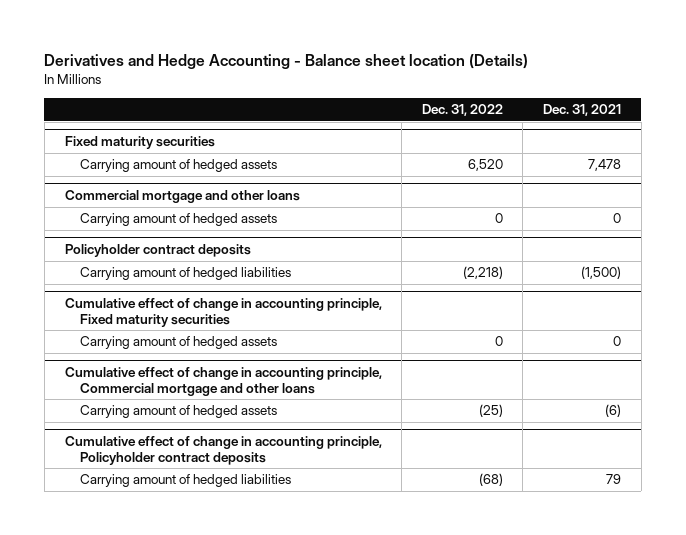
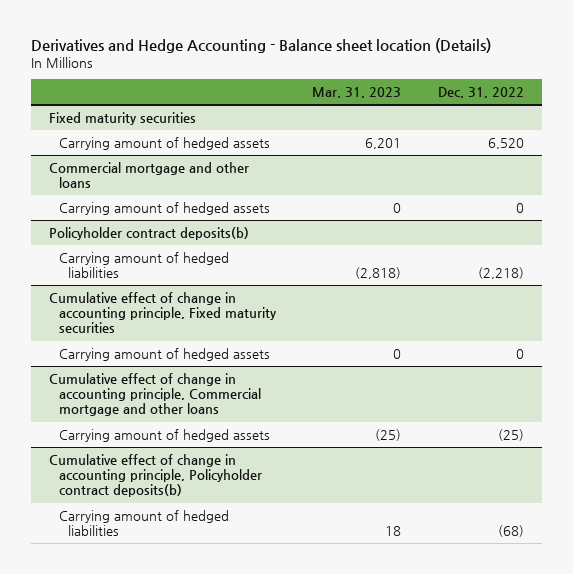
- | Dec. 31, 2022 | Dec. 31, 2021
+ | Mar. 31, 2023 | Dec. 31, 2022
- Policyholder contract deposits
+ Policyholder contract deposits(b)
- Cumulative effect of change in accounting principle, Policyholder contract deposits
+ Cumulative effect of change in accounting principle, Policyholder contract deposits(b)

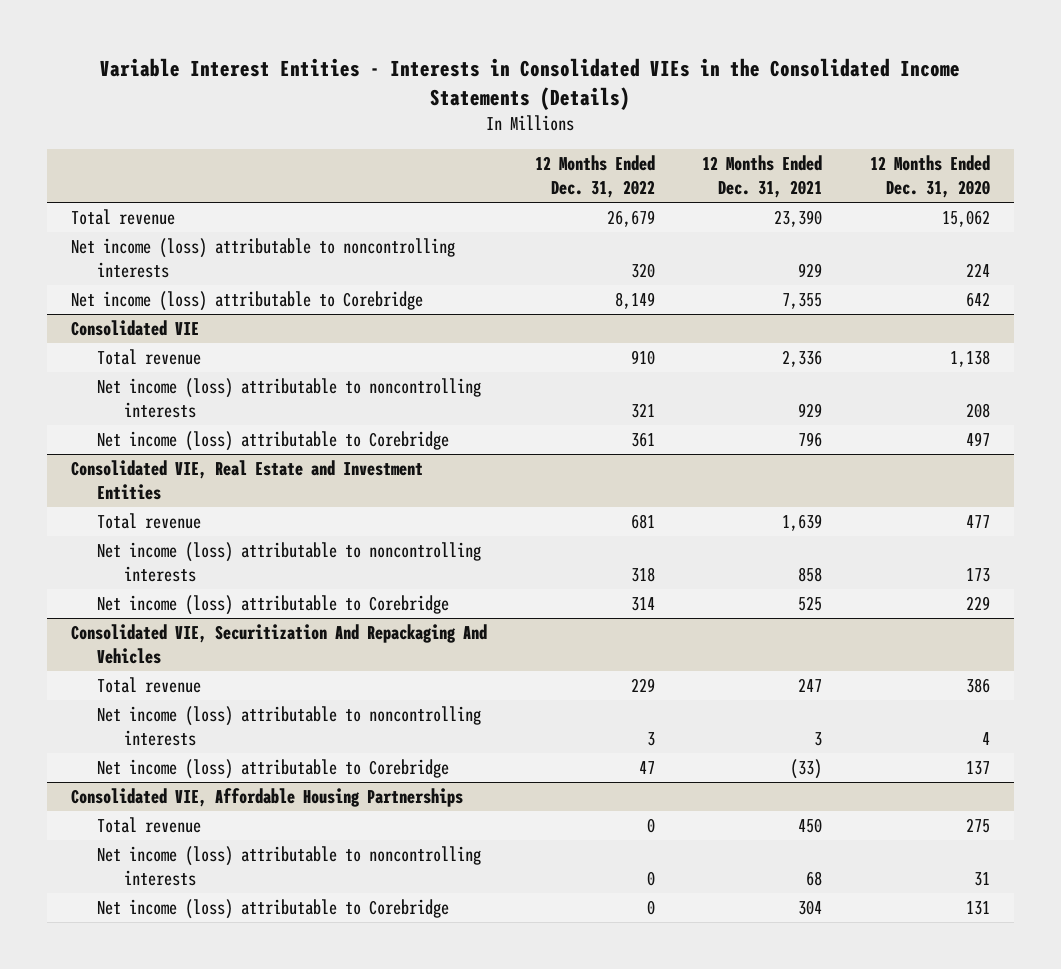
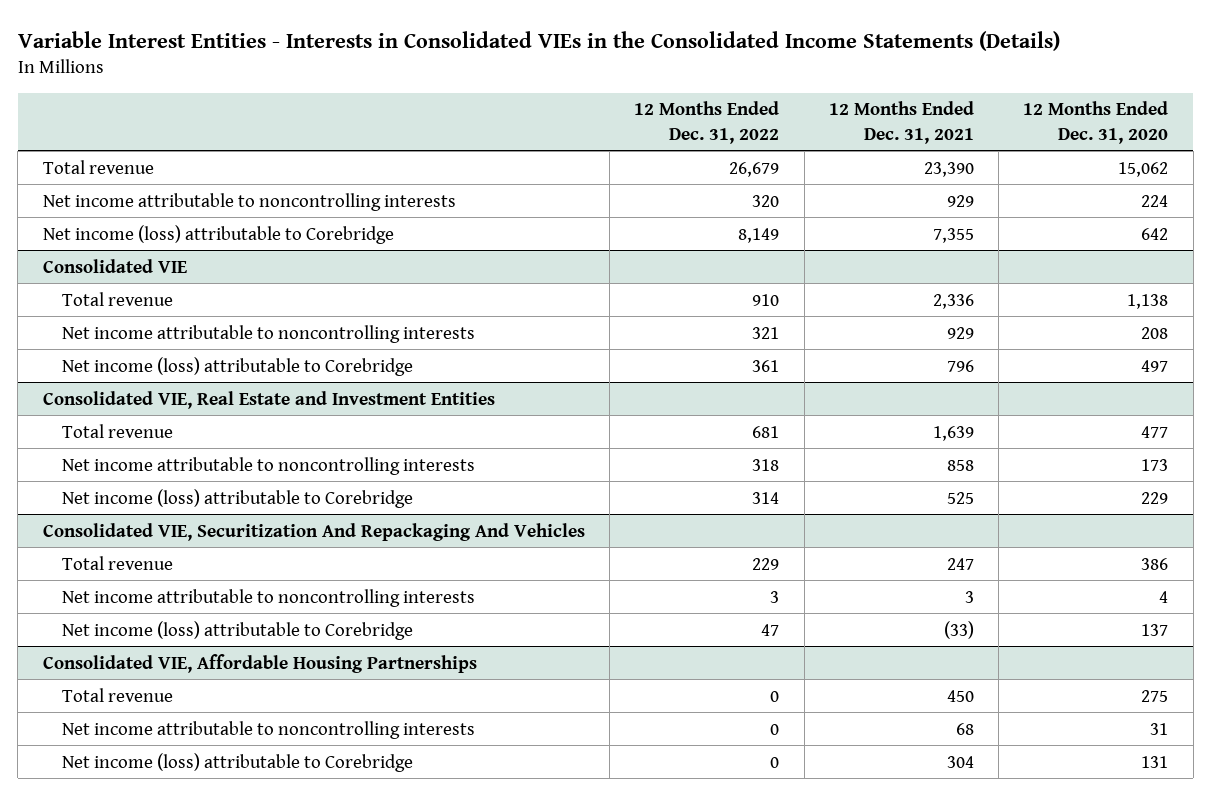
- Net income (loss) attributable to noncontrolling interests | 320 | 929 | 224
+ Net income attributable to noncontrolling interests | 320 | 929 | 224
@ Consolidated VIE
- Net income (loss) attributable to noncontrolling interests | 321 | 929 | 208
+ Net income attributable to noncontrolling interests | 321 | 929 | 208
@ Consolidated VIE, Real Estate and Investment Entities
- Net income (loss) attributable to noncontrolling interests | 318 | 858 | 173
+ Net income attributable to noncontrolling interests | 318 | 858 | 173
@ Consolidated VIE, Securitization And Repackaging And Vehicles
- Net income (loss) attributable to noncontrolling interests | 3 | 3 | 4
+ Net income attributable to noncontrolling interests | 3 | 3 | 4
@ Consolidated VIE, Affordable Housing Partnerships
- Net income (loss) attributable to noncontrolling interests | 0 | 68 | 31
+ Net income attributable to noncontrolling interests | 0 | 68 | 31

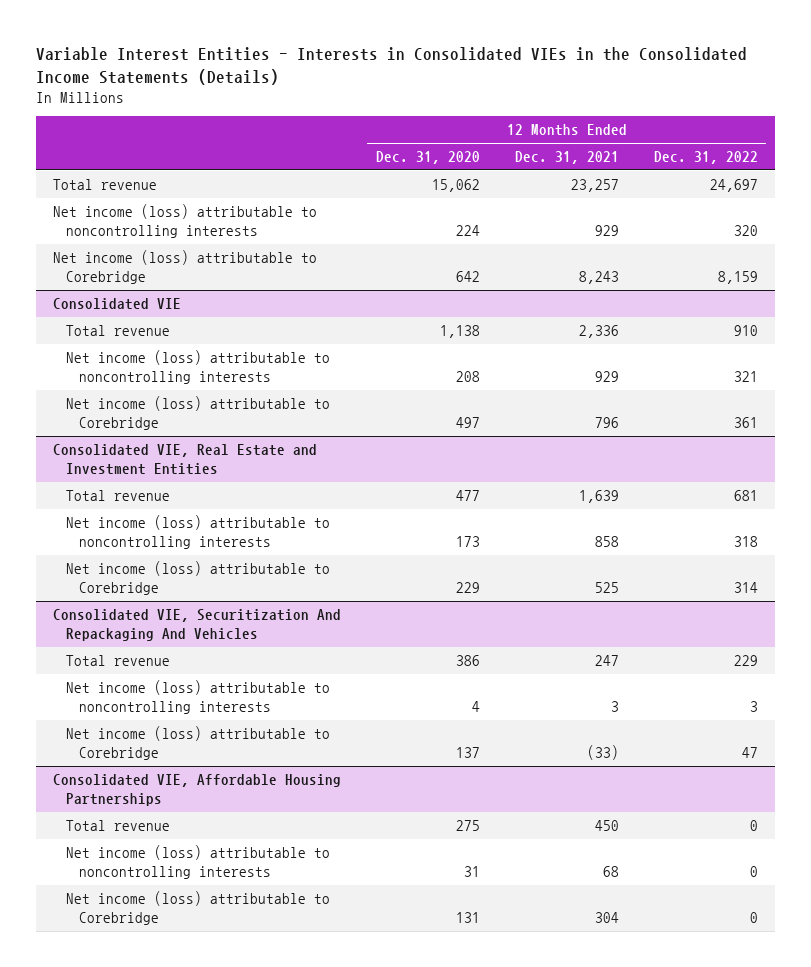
- | 12 Months Ended Dec. 31, 2022 | 12 Months Ended Dec. 31, 2021 | 12 Months Ended Dec. 31, 2020
+ | 12 Months Ended Dec. 31, 2020 | 12 Months Ended Dec. 31, 2021 | 12 Months Ended Dec. 31, 2022
- Total revenue | 26,679 | 23,390 | 15,062
- Net income attributable to noncontrolling interests | 320 | 929 | 224
- Net income (loss) attributable to Corebridge | 8,149 | 7,355 | 642
+ Total revenue | 15,062 | 23,257 | 24,697
+ Net income (loss) attributable to noncontrolling interests | 224 | 929 | 320
+ Net income (loss) attributable to Corebridge | 642 | 8,243 | 8,159
@ Consolidated VIE
- Net income attributable to noncontrolling interests | 321 | 929 | 208
+ Net income (loss) attributable to noncontrolling interests | 208 | 929 | 321
@ Consolidated VIE, Real Estate and Investment Entities
- Net income attributable to noncontrolling interests | 318 | 858 | 173
+ Net income (loss) attributable to noncontrolling interests | 173 | 858 | 318
@ Consolidated VIE, Securitization And Repackaging And Vehicles
- Net income attributable to noncontrolling interests | 3 | 3 | 4
+ Net income (loss) attributable to noncontrolling interests | 4 | 3 | 3
@ Consolidated VIE, Affordable Housing Partnerships
- Net income attributable to noncontrolling interests | 0 | 68 | 31
+ Net income (loss) attributable to noncontrolling interests | 31 | 68 | 0

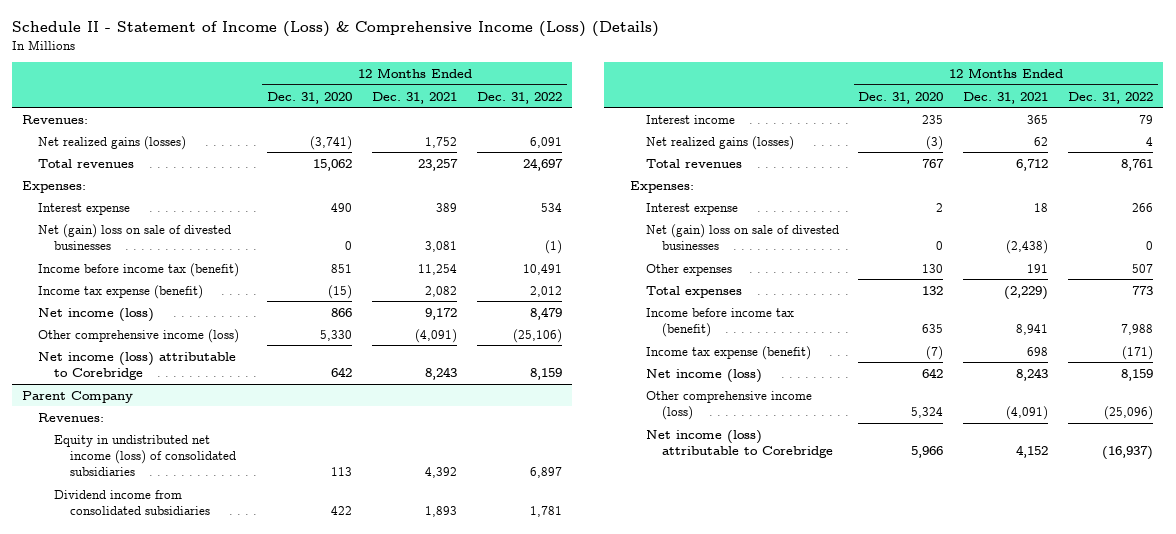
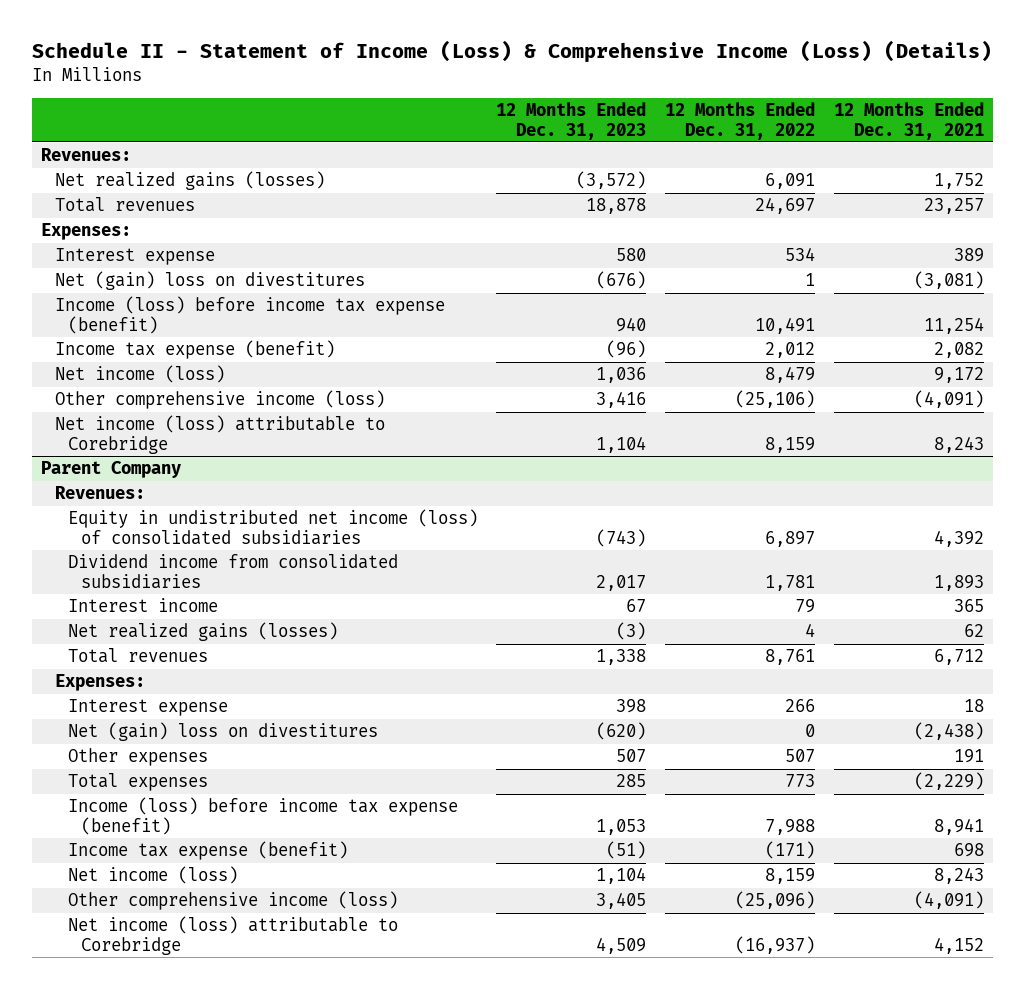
- | 12 Months Ended Dec. 31, 2020 | 12 Months Ended Dec. 31, 2021 | 12 Months Ended Dec. 31, 2022
+ | 12 Months Ended Dec. 31, 2023 | 12 Months Ended Dec. 31, 2022 | 12 Months Ended Dec. 31, 2021
- Net (gain) loss on sale of divested businesses | 0 | 3,081 | (1)
- Income before income tax (benefit) | 851 | 11,254 | 10,491
+ Net (gain) loss on divestitures | (676) | 1 | (3,081)
+ Income (loss) before income tax expense (benefit) | 940 | 10,491 | 11,254
@ Parent Company
- Net (gain) loss on sale of divested businesses | 0 | (2,438) | 0
+ Net (gain) loss on divestitures | (620) | 0 | (2,438)
- Income before income tax (benefit) | 635 | 8,941 | 7,988
+ Income (loss) before income tax expense (benefit) | 1,053 | 7,988 | 8,941

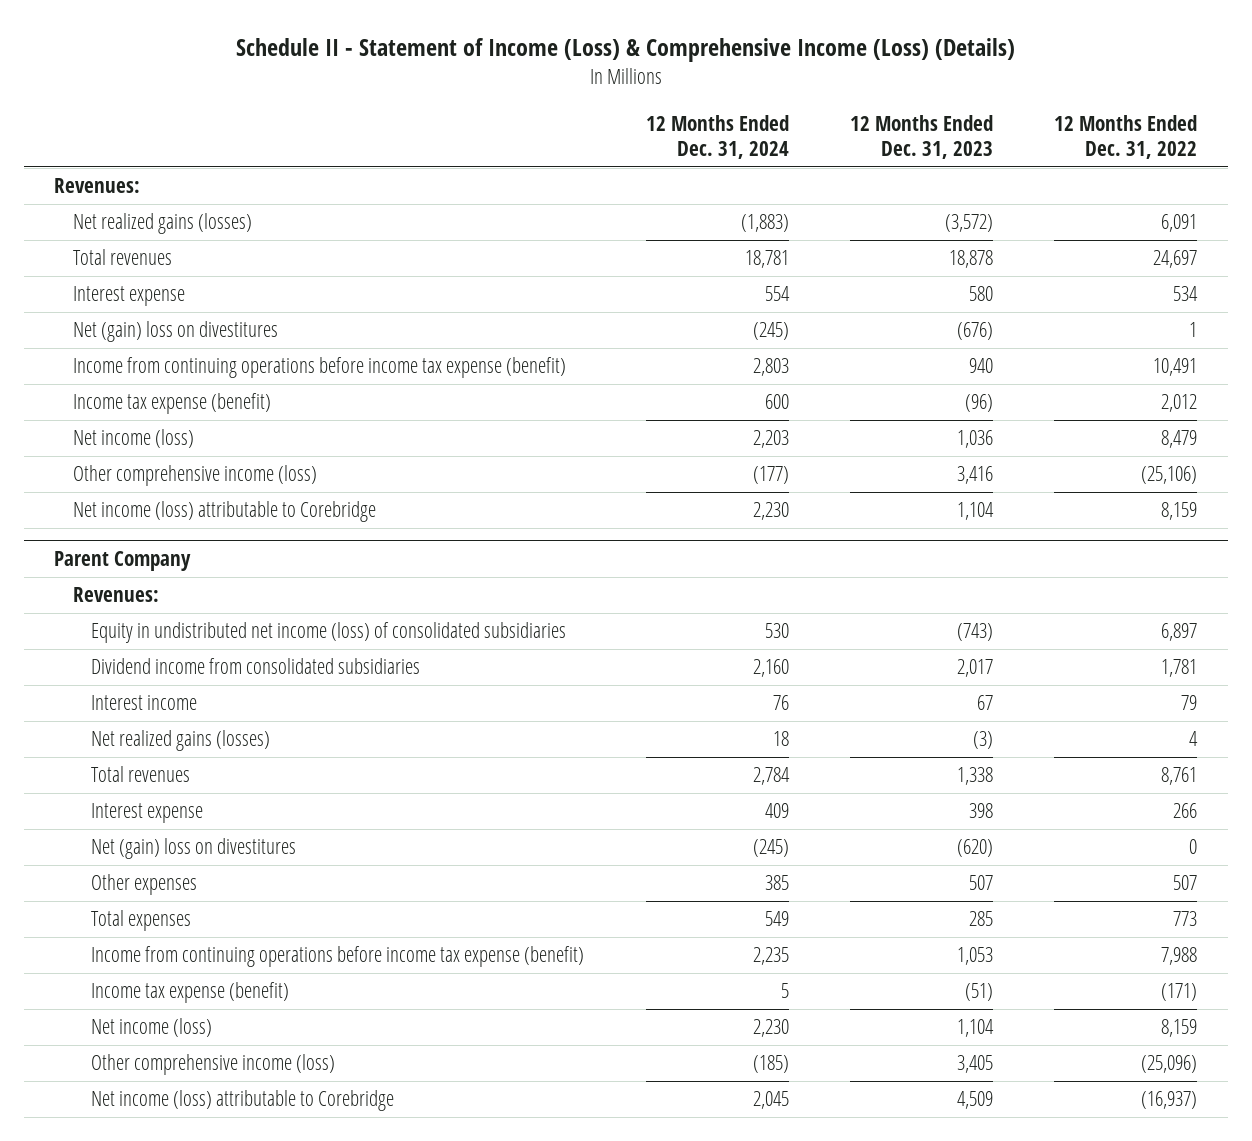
- | 12 Months Ended Dec. 31, 2023 | 12 Months Ended Dec. 31, 2022 | 12 Months Ended Dec. 31, 2021
+ | 12 Months Ended Dec. 31, 2024 | 12 Months Ended Dec. 31, 2023 | 12 Months Ended Dec. 31, 2022
- Expenses:
- Income (loss) before income tax expense (benefit) | 940 | 10,491 | 11,254
+ Income from continuing operations before income tax expense (benefit) | 2,803 | 940 | 10,491
@ Parent Company
- Expenses:
- Income (loss) before income tax expense (benefit) | 1,053 | 7,988 | 8,941
+ Income from continuing operations before income tax expense (benefit) | 2,235 | 1,053 | 7,988

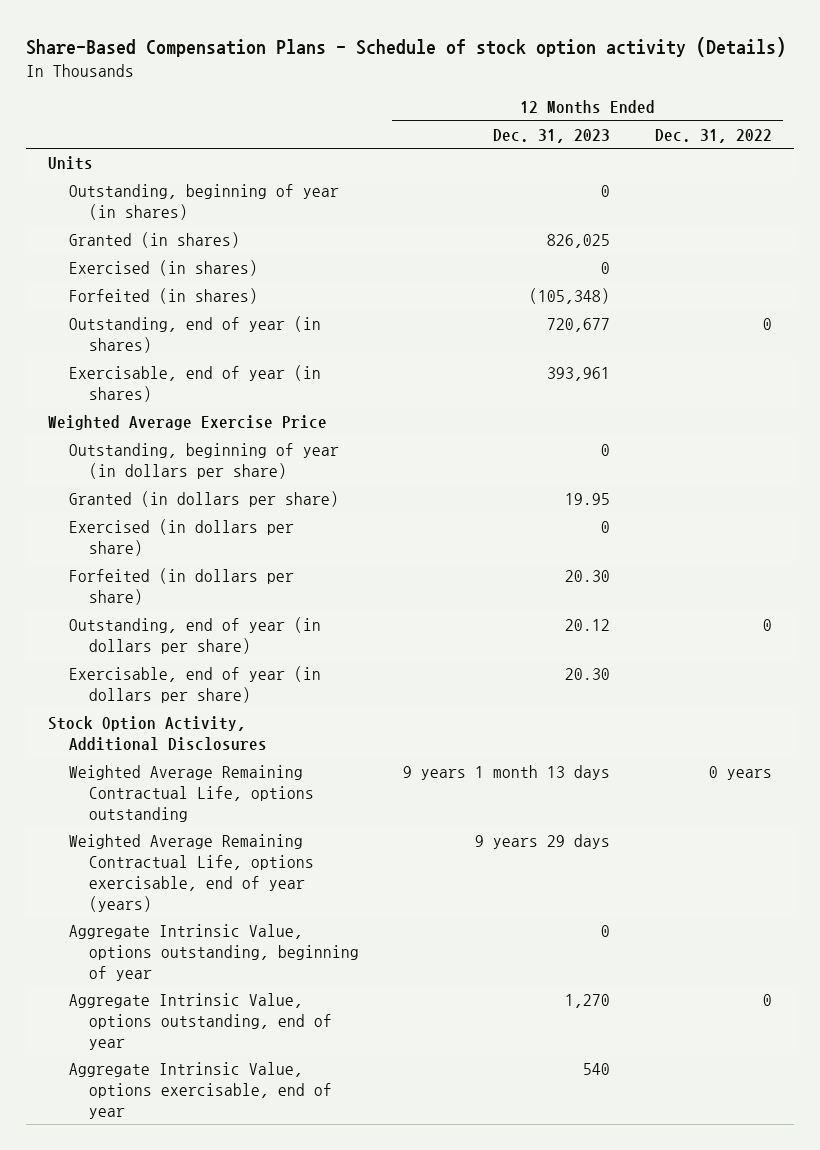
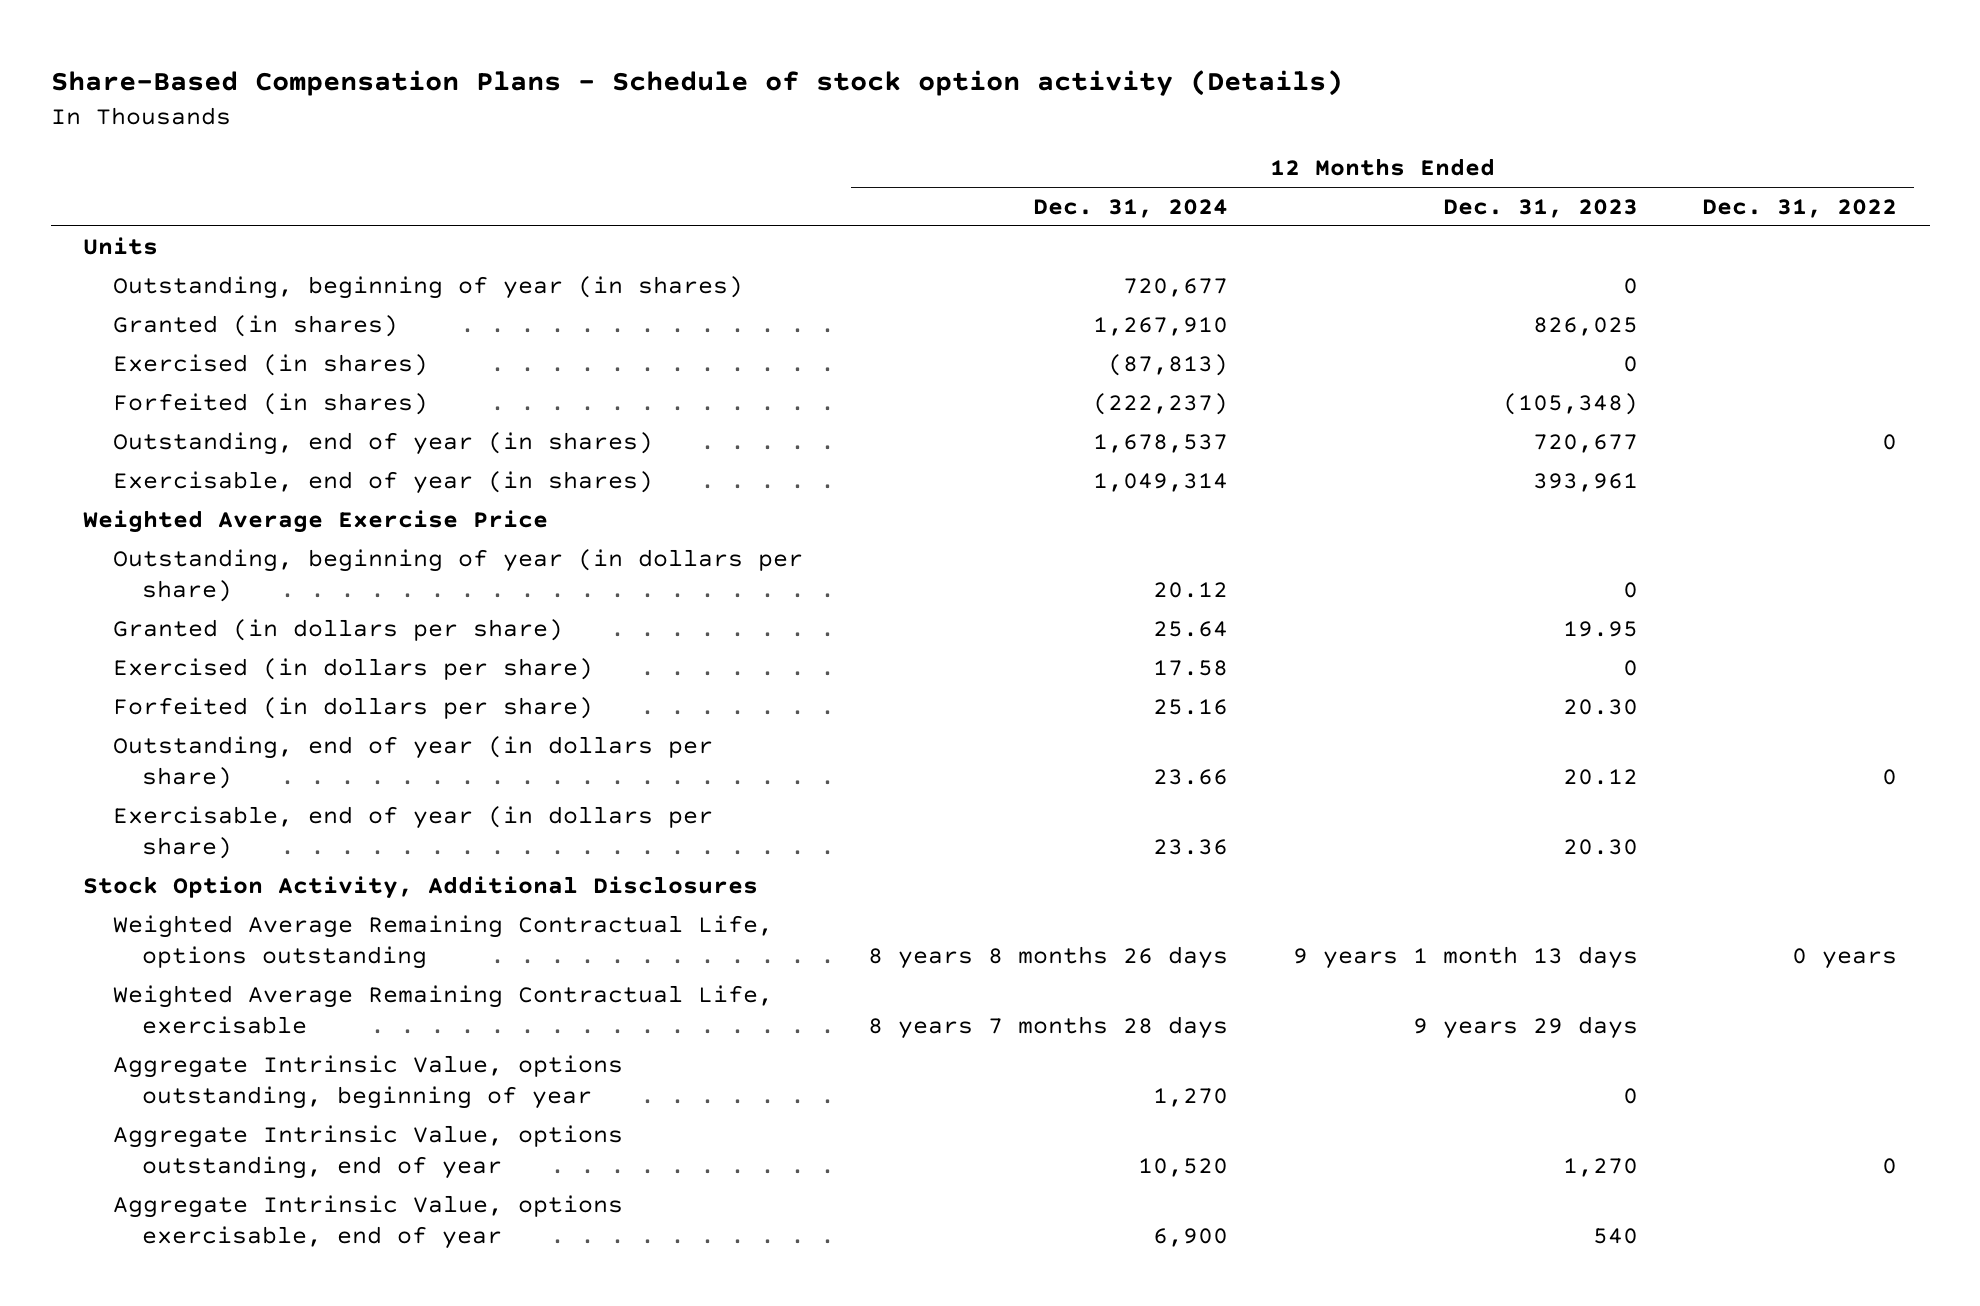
- | 12 Months Ended Dec. 31, 2023 | 12 Months Ended Dec. 31, 2022
+ | 12 Months Ended Dec. 31, 2024 | 12 Months Ended Dec. 31, 2023 | 12 Months Ended Dec. 31, 2022
- Weighted Average Remaining Contractual Life, options exercisable, end of year (years) | 9 years 29 days |
+ Weighted Average Remaining Contractual Life, exercisable | 8 years 7 months 28 days | 9 years 29 days |

